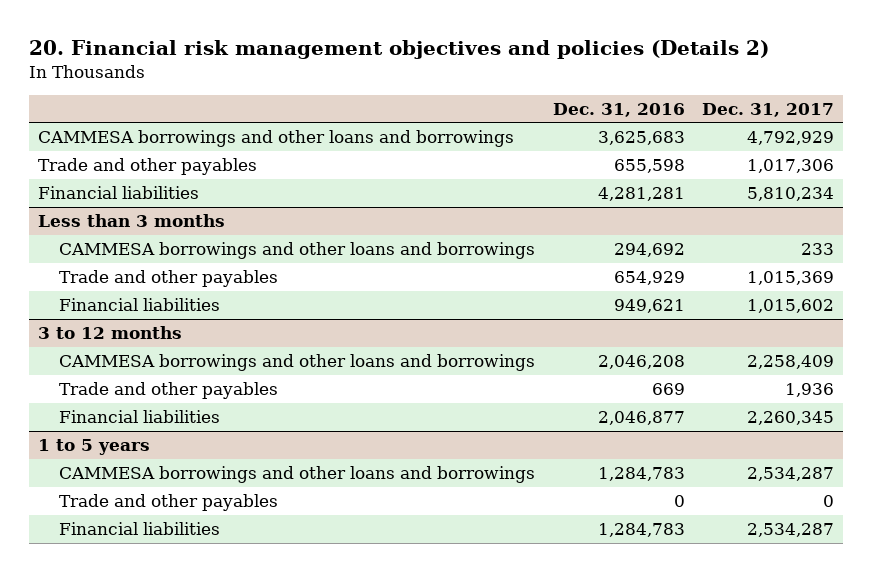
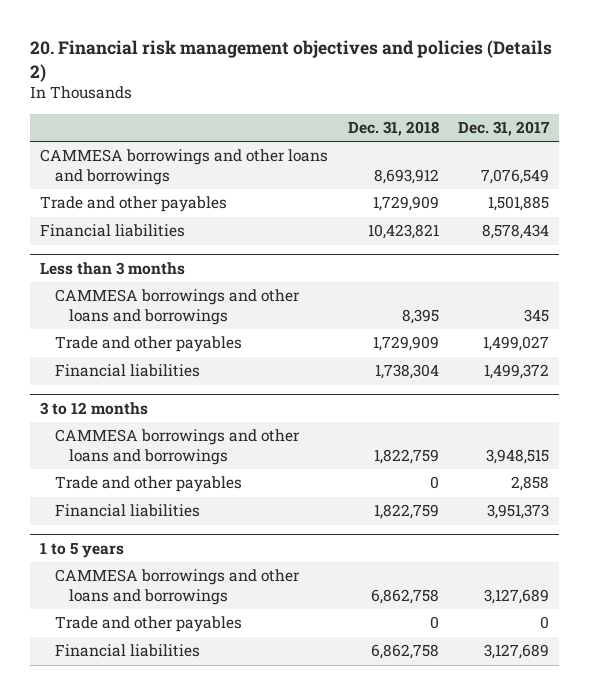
- | Dec. 31, 2016 | Dec. 31, 2017
+ | Dec. 31, 2018 | Dec. 31, 2017
- CAMMESA borrowings and other loans and borrowings | 3,625,683 | 4,792,929
- Trade and other payables | 655,598 | 1,017,306
- Financial liabilities | 4,281,281 | 5,810,234
+ CAMMESA borrowings and other loans and borrowings | 8,693,912 | 7,076,549
+ Trade and other payables | 1,729,909 | 1,501,885
+ Financial liabilities | 10,423,821 | 8,578,434
@ Less than 3 months
- CAMMESA borrowings and other loans and borrowings | 294,692 | 233
- Trade and other payables | 654,929 | 1,015,369
- Financial liabilities | 949,621 | 1,015,602
+ CAMMESA borrowings and other loans and borrowings | 8,395 | 345
+ Trade and other payables | 1,729,909 | 1,499,027
+ Financial liabilities | 1,738,304 | 1,499,372
@ 3 to 12 months
- CAMMESA borrowings and other loans and borrowings | 2,046,208 | 2,258,409
- Trade and other payables | 669 | 1,936
- Financial liabilities | 2,046,877 | 2,260,345
+ CAMMESA borrowings and other loans and borrowings | 1,822,759 | 3,948,515
+ Trade and other payables | 0 | 2,858
+ Financial liabilities | 1,822,759 | 3,951,373
@ 1 to 5 years
- CAMMESA borrowings and other loans and borrowings | 1,284,783 | 2,534,287
+ CAMMESA borrowings and other loans and borrowings | 6,862,758 | 3,127,689
- Financial liabilities | 1,284,783 | 2,534,287
+ Financial liabilities | 6,862,758 | 3,127,689

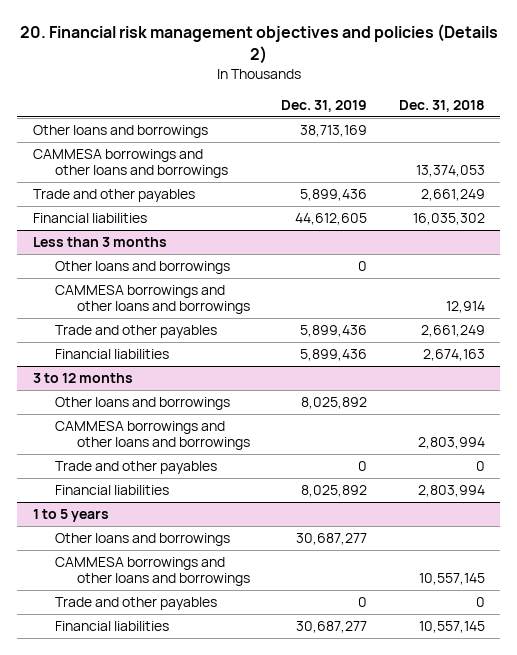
- | Dec. 31, 2018 | Dec. 31, 2017
+ | Dec. 31, 2019 | Dec. 31, 2018
- CAMMESA borrowings and other loans and borrowings | 8,693,912 | 7,076,549
- Trade and other payables | 1,729,909 | 1,501,885
- Financial liabilities | 10,423,821 | 8,578,434
+ Other loans and borrowings | 38,713,169 |
+ CAMMESA borrowings and other loans and borrowings | | 13,374,053
+ Trade and other payables | 5,899,436 | 2,661,249
+ Financial liabilities | 44,612,605 | 16,035,302
@ Less than 3 months
- CAMMESA borrowings and other loans and borrowings | 8,395 | 345
- Trade and other payables | 1,729,909 | 1,499,027
- Financial liabilities | 1,738,304 | 1,499,372
+ Other loans and borrowings | 0 |
+ CAMMESA borrowings and other loans and borrowings | | 12,914
+ Trade and other payables | 5,899,436 | 2,661,249
+ Financial liabilities | 5,899,436 | 2,674,163
@ 3 to 12 months
- CAMMESA borrowings and other loans and borrowings | 1,822,759 | 3,948,515
+ Other loans and borrowings | 8,025,892 |
+ CAMMESA borrowings and other loans and borrowings | | 2,803,994
- Financial liabilities | 1,822,759 | 3,951,373
+ Financial liabilities | 8,025,892 | 2,803,994
@ 1 to 5 years
- CAMMESA borrowings and other loans and borrowings | 6,862,758 | 3,127,689
+ Other loans and borrowings | 30,687,277 |
+ CAMMESA borrowings and other loans and borrowings | | 10,557,145
- Financial liabilities | 6,862,758 | 3,127,689
+ Financial liabilities | 30,687,277 | 10,557,145

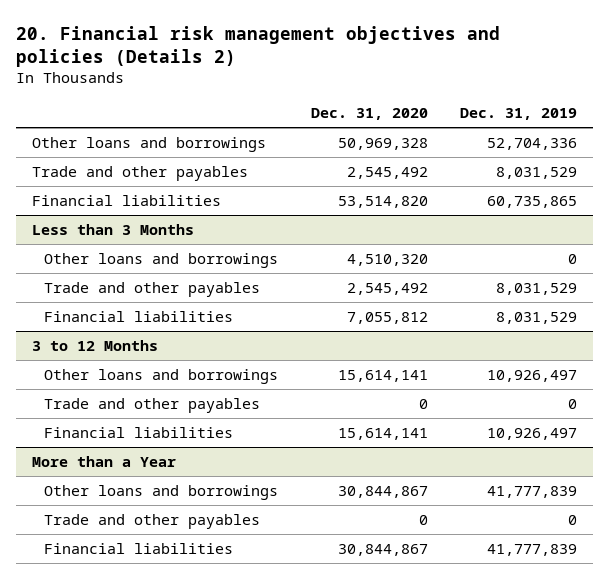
- | Dec. 31, 2019 | Dec. 31, 2018
+ | Dec. 31, 2020 | Dec. 31, 2019
- Other loans and borrowings | 38,713,169 |
- CAMMESA borrowings and other loans and borrowings | | 13,374,053
- Trade and other payables | 5,899,436 | 2,661,249
- Financial liabilities | 44,612,605 | 16,035,302
- Less than 3 months
+ Other loans and borrowings | 50,969,328 | 52,704,336
+ Trade and other payables | 2,545,492 | 8,031,529
+ Financial liabilities | 53,514,820 | 60,735,865
+ Less than 3 Months
- CAMMESA borrowings and other loans and borrowings | | 12,914
- Trade and other payables | 5,899,436 | 2,661,249
- Financial liabilities | 5,899,436 | 2,674,163
- 3 to 12 months
- Other loans and borrowings | 8,025,892 |
- CAMMESA borrowings and other loans and borrowings | | 2,803,994
+ Trade and other payables | 2,545,492 | 8,031,529
+ Financial liabilities | 7,055,812 | 8,031,529
+ 3 to 12 Months
+ Other loans and borrowings | 15,614,141 | 10,926,497
- Financial liabilities | 8,025,892 | 2,803,994
- 1 to 5 years
- Other loans and borrowings | 30,687,277 |
- CAMMESA borrowings and other loans and borrowings | | 10,557,145
+ Financial liabilities | 15,614,141 | 10,926,497
+ More than a Year
+ Other loans and borrowings | 30,844,867 | 41,777,839
- Financial liabilities | 30,687,277 | 10,557,145
+ Financial liabilities | 30,844,867 | 41,777,839

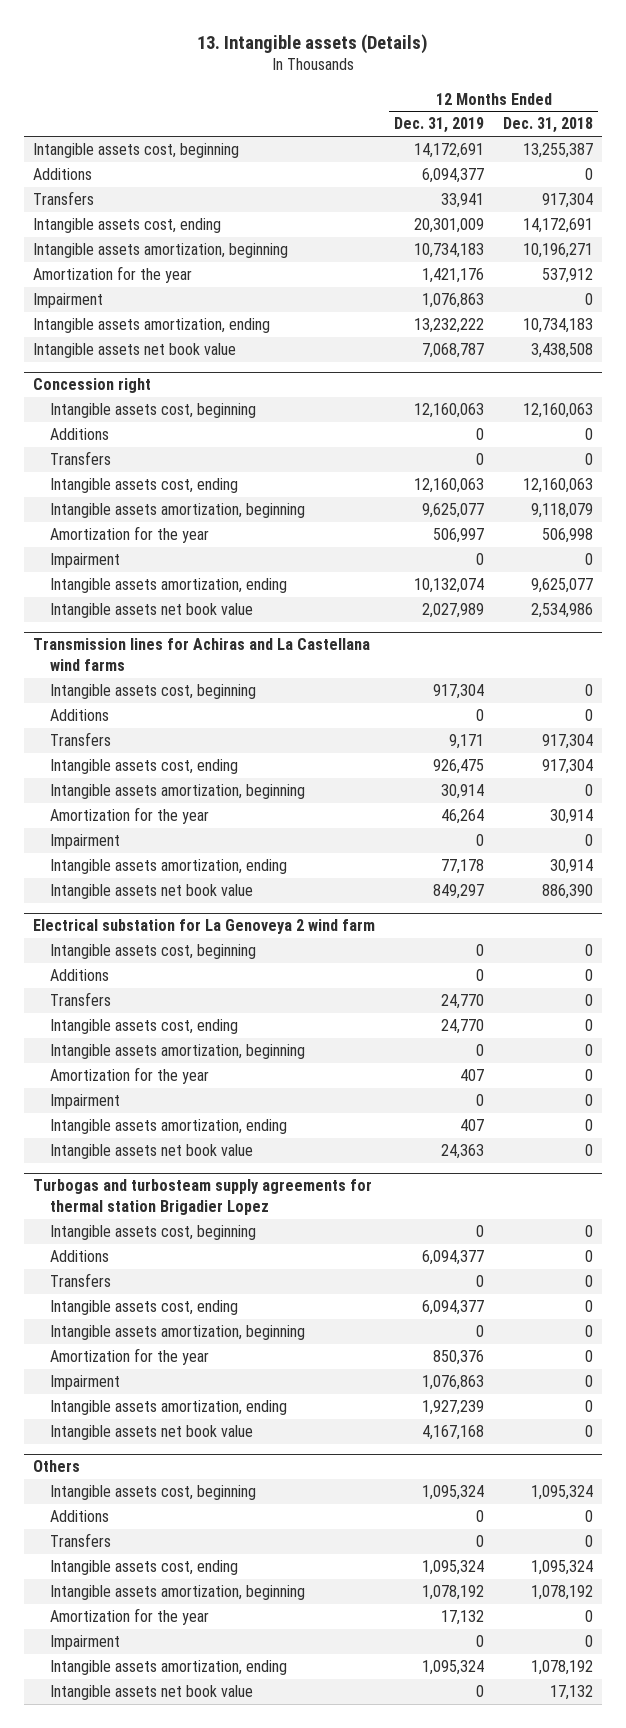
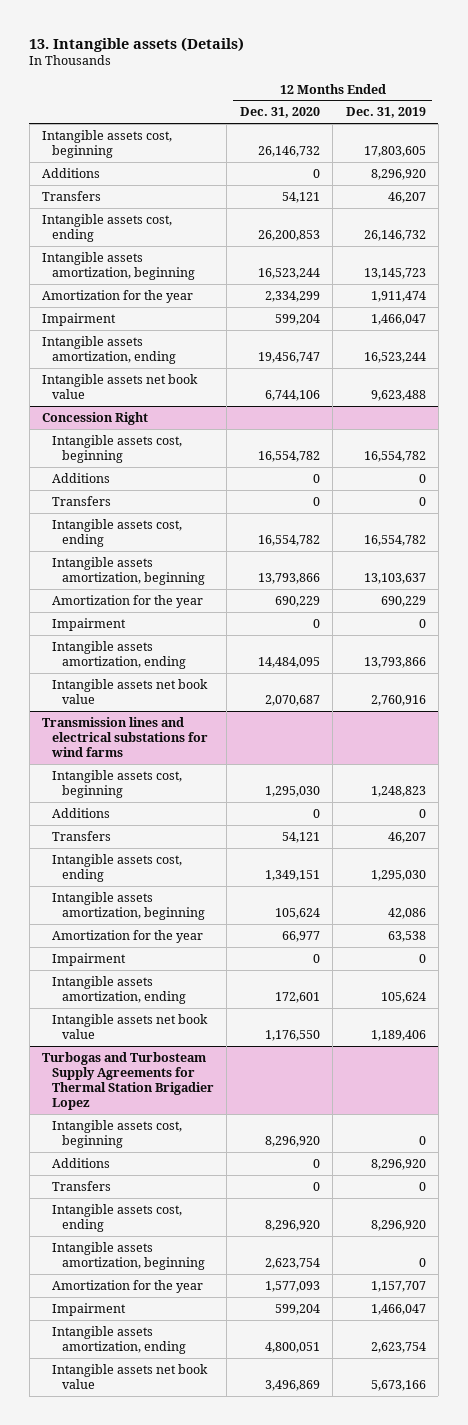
- | 12 Months Ended Dec. 31, 2019 | 12 Months Ended Dec. 31, 2018
+ | 12 Months Ended Dec. 31, 2020 | 12 Months Ended Dec. 31, 2019
- Intangible assets cost, beginning | 14,172,691 | 13,255,387
- Additions | 6,094,377 | 0
- Transfers | 33,941 | 917,304
- Intangible assets cost, ending | 20,301,009 | 14,172,691
- Intangible assets amortization, beginning | 10,734,183 | 10,196,271
- Amortization for the year | 1,421,176 | 537,912
- Impairment | 1,076,863 | 0
- Intangible assets amortization, ending | 13,232,222 | 10,734,183
- Intangible assets net book value | 7,068,787 | 3,438,508
- Concession right
- Intangible assets cost, beginning | 12,160,063 | 12,160,063
+ Intangible assets cost, beginning | 26,146,732 | 17,803,605
+ Additions | 0 | 8,296,920
+ Transfers | 54,121 | 46,207
+ Intangible assets cost, ending | 26,200,853 | 26,146,732
+ Intangible assets amortization, beginning | 16,523,244 | 13,145,723
+ Amortization for the year | 2,334,299 | 1,911,474
+ Impairment | 599,204 | 1,466,047
+ Intangible assets amortization, ending | 19,456,747 | 16,523,244
+ Intangible assets net book value | 6,744,106 | 9,623,488
+ Concession Right
+ Intangible assets cost, beginning | 16,554,782 | 16,554,782
- Intangible assets cost, ending | 12,160,063 | 12,160,063
- Intangible assets amortization, beginning | 9,625,077 | 9,118,079
- Amortization for the year | 506,997 | 506,998
- Impairment | 0 | 0
- Intangible assets amortization, ending | 10,132,074 | 9,625,077
- Intangible assets net book value | 2,027,989 | 2,534,986
- Transmission lines for Achiras and La Castellana wind farms
- Intangible assets cost, beginning | 917,304 | 0
- Additions | 0 | 0
- Transfers | 9,171 | 917,304
- Intangible assets cost, ending | 926,475 | 917,304
- Intangible assets amortization, beginning | 30,914 | 0
- Amortization for the year | 46,264 | 30,914
+ Intangible assets cost, ending | 16,554,782 | 16,554,782
+ Intangible assets amortization, beginning | 13,793,866 | 13,103,637
+ Amortization for the year | 690,229 | 690,229
- Intangible assets amortization, ending | 77,178 | 30,914
- Intangible assets net book value | 849,297 | 886,390
- Electrical substation for La Genoveya 2 wind farm
- Intangible assets cost, beginning | 0 | 0
+ Intangible assets amortization, ending | 14,484,095 | 13,793,866
+ Intangible assets net book value | 2,070,687 | 2,760,916
+ Transmission lines and electrical substations for wind farms
+ Intangible assets cost, beginning | 1,295,030 | 1,248,823
- Transfers | 24,770 | 0
- Intangible assets cost, ending | 24,770 | 0
- Intangible assets amortization, beginning | 0 | 0
- Amortization for the year | 407 | 0
+ Transfers | 54,121 | 46,207
+ Intangible assets cost, ending | 1,349,151 | 1,295,030
+ Intangible assets amortization, beginning | 105,624 | 42,086
+ Amortization for the year | 66,977 | 63,538
- Intangible assets amortization, ending | 407 | 0
- Intangible assets net book value | 24,363 | 0
- Turbogas and turbosteam supply agreements for thermal station Brigadier Lopez
+ Intangible assets amortization, ending | 172,601 | 105,624
+ Intangible assets net book value | 1,176,550 | 1,189,406
+ Turbogas and Turbosteam Supply Agreements for Thermal Station Brigadier Lopez
- Additions | 6,094,377 | 0
+ Additions | 0 | 8,296,920
- Intangible assets cost, ending | 6,094,377 | 0
+ Intangible assets cost, ending | 8,296,920 | 8,296,920
- Amortization for the year | 850,376 | 0
- Impairment | 1,076,863 | 0
- Intangible assets amortization, ending | 1,927,239 | 0
- Intangible assets net book value | 4,167,168 | 0
- Others
- Intangible assets cost, beginning | 1,095,324 | 1,095,324
- Additions | 0 | 0
- Transfers | 0 | 0
- Intangible assets cost, ending | 1,095,324 | 1,095,324
- Intangible assets amortization, beginning | 1,078,192 | 1,078,192
- Amortization for the year | 17,132 | 0
- Impairment | 0 | 0
- Intangible assets amortization, ending | 1,095,324 | 1,078,192
- Intangible assets net book value | 0 | 17,132
+ Amortization for the year | 1,577,093 | 1,157,707
+ Impairment | 599,204 | 1,466,047
+ Intangible assets amortization, ending | 4,800,051 | 2,623,754
+ Intangible assets net book value | 3,496,869 | 5,673,166

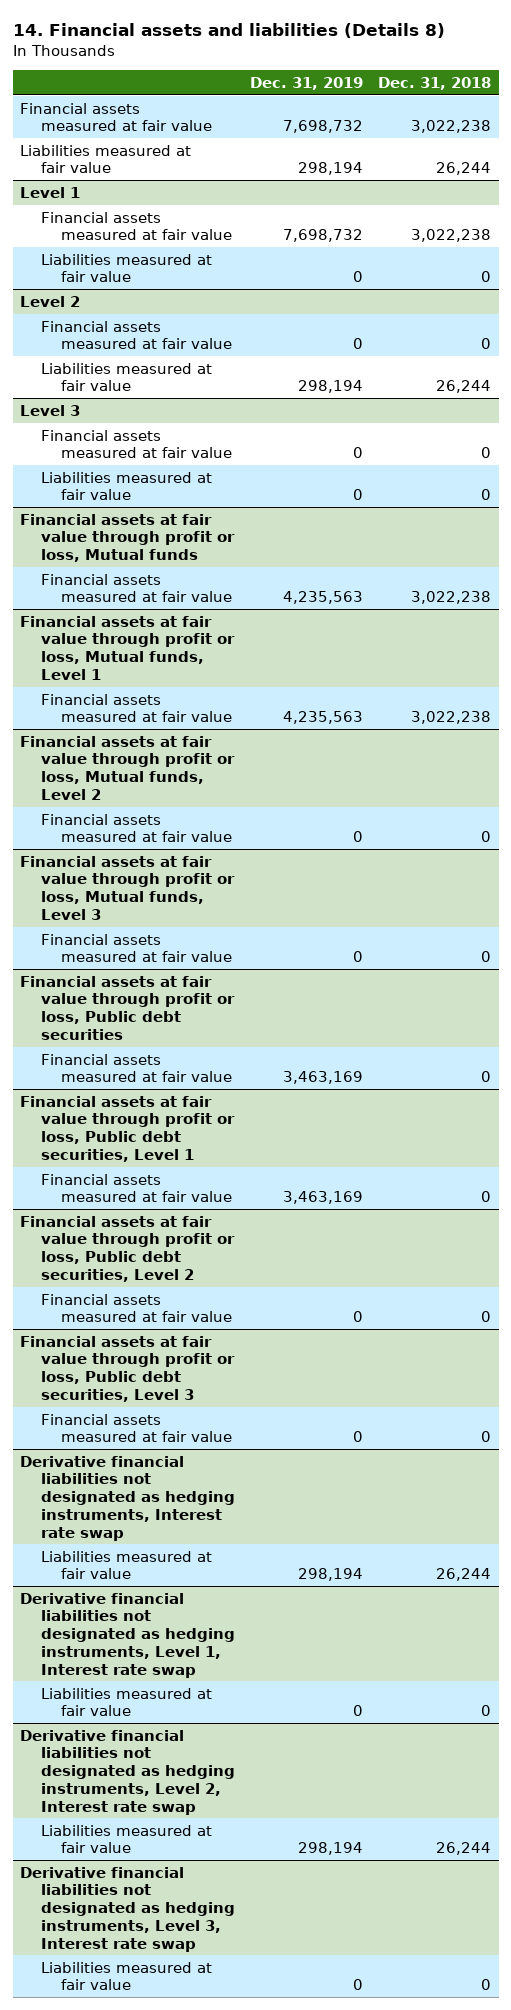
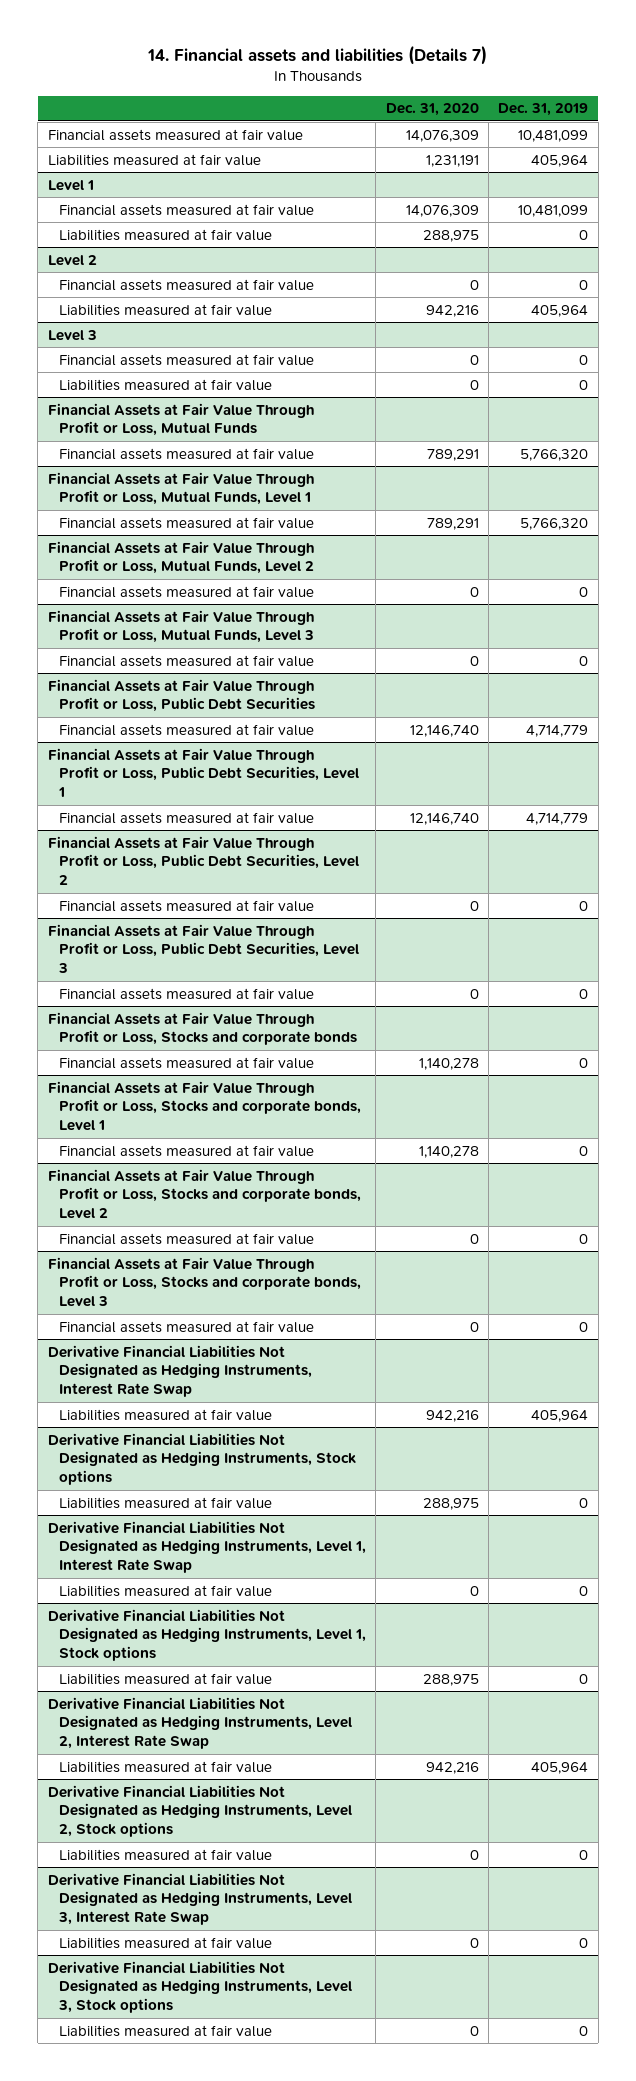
- 14. Financial assets and liabilities (Details 8)
+ 14. Financial assets and liabilities (Details 7)
- | Dec. 31, 2019 | Dec. 31, 2018
+ | Dec. 31, 2020 | Dec. 31, 2019
- Financial assets measured at fair value | 7,698,732 | 3,022,238
- Liabilities measured at fair value | 298,194 | 26,244
+ Financial assets measured at fair value | 14,076,309 | 10,481,099
+ Liabilities measured at fair value | 1,231,191 | 405,964
@ Level 1
- Financial assets measured at fair value | 7,698,732 | 3,022,238
+ Financial assets measured at fair value | 14,076,309 | 10,481,099
@ Level 2
- Liabilities measured at fair value | 298,194 | 26,244
+ Liabilities measured at fair value | 942,216 | 405,964
- Financial assets at fair value through profit or loss, Mutual funds
- Financial assets measured at fair value | 4,235,563 | 3,022,238
- Financial assets at fair value through profit or loss, Mutual funds, Level 1
- Financial assets measured at fair value | 4,235,563 | 3,022,238
- Financial assets at fair value through profit or loss, Mutual funds, Level 2
+ Financial Assets at Fair Value Through Profit or Loss, Mutual Funds
+ Financial assets measured at fair value | 789,291 | 5,766,320
+ Financial Assets at Fair Value Through Profit or Loss, Mutual Funds, Level 1
+ Financial assets measured at fair value | 789,291 | 5,766,320
+ Financial Assets at Fair Value Through Profit or Loss, Mutual Funds, Level 2
- Financial assets at fair value through profit or loss, Mutual funds, Level 3
+ Financial Assets at Fair Value Through Profit or Loss, Mutual Funds, Level 3
- Financial assets at fair value through profit or loss, Public debt securities
- Financial assets measured at fair value | 3,463,169 | 0
- Financial assets at fair value through profit or loss, Public debt securities, Level 1
- Financial assets measured at fair value | 3,463,169 | 0
- Financial assets at fair value through profit or loss, Public debt securities, Level 2
+ Financial Assets at Fair Value Through Profit or Loss, Public Debt Securities
+ Financial assets measured at fair value | 12,146,740 | 4,714,779
+ Financial Assets at Fair Value Through Profit or Loss, Public Debt Securities, Level 1
+ Financial assets measured at fair value | 12,146,740 | 4,714,779
+ Financial Assets at Fair Value Through Profit or Loss, Public Debt Securities, Level 2
- Financial assets at fair value through profit or loss, Public debt securities, Level 3
+ Financial Assets at Fair Value Through Profit or Loss, Public Debt Securities, Level 3
- Derivative financial liabilities not designated as hedging instruments, Interest rate swap
- Liabilities measured at fair value | 298,194 | 26,244
- Derivative financial liabilities not designated as hedging instruments, Level 1, Interest rate swap
+ Financial Assets at Fair Value Through Profit or Loss, Stocks and corporate bonds
+ Financial assets measured at fair value | 1,140,278 | 0
+ Financial Assets at Fair Value Through Profit or Loss, Stocks and corporate bonds, Level 1
+ Financial assets measured at fair value | 1,140,278 | 0
+ Financial Assets at Fair Value Through Profit or Loss, Stocks and corporate bonds, Level 2
+ Financial assets measured at fair value | 0 | 0
+ Financial Assets at Fair Value Through Profit or Loss, Stocks and corporate bonds, Level 3
+ Financial assets measured at fair value | 0 | 0
+ Derivative Financial Liabilities Not Designated as Hedging Instruments, Interest Rate Swap
+ Liabilities measured at fair value | 942,216 | 405,964
+ Derivative Financial Liabilities Not Designated as Hedging Instruments, Stock options
- Derivative financial liabilities not designated as hedging instruments, Level 2, Interest rate swap
- Liabilities measured at fair value | 298,194 | 26,244
- Derivative financial liabilities not designated as hedging instruments, Level 3, Interest rate swap
+ Derivative Financial Liabilities Not Designated as Hedging Instruments, Level 1, Interest Rate Swap
+ Derivative Financial Liabilities Not Designated as Hedging Instruments, Level 1, Stock options
+ Liabilities measured at fair value | 288,975 | 0
+ Derivative Financial Liabilities Not Designated as Hedging Instruments, Level 2, Interest Rate Swap
+ Liabilities measured at fair value | 942,216 | 405,964
+ Derivative Financial Liabilities Not Designated as Hedging Instruments, Level 2, Stock options
+ Liabilities measured at fair value | 0 | 0
+ Derivative Financial Liabilities Not Designated as Hedging Instruments, Level 3, Interest Rate Swap
+ Liabilities measured at fair value | 0 | 0
+ Derivative Financial Liabilities Not Designated as Hedging Instruments, Level 3, Stock options
+ Liabilities measured at fair value | 0 | 0

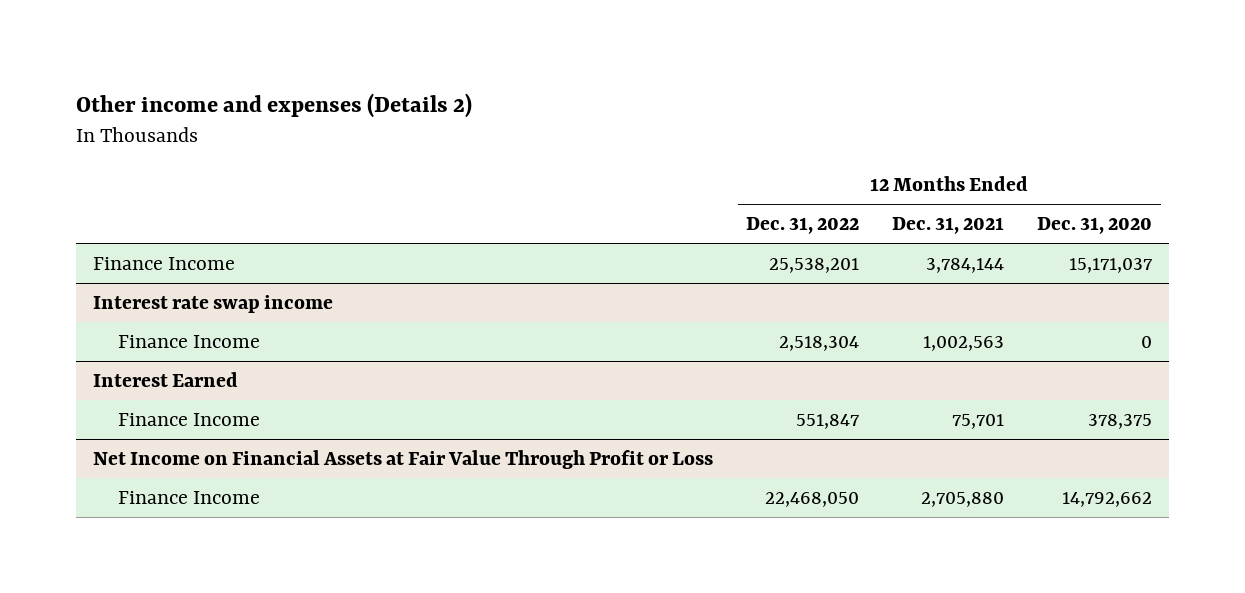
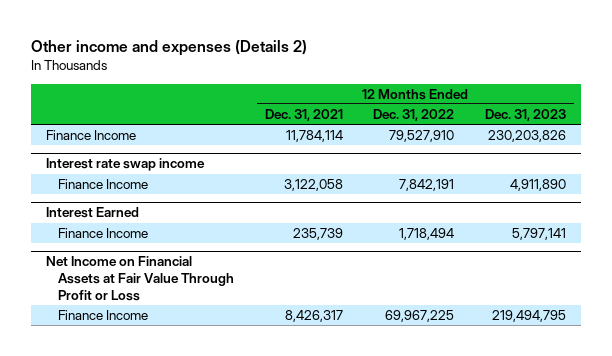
- | 12 Months Ended Dec. 31, 2022 | 12 Months Ended Dec. 31, 2021 | 12 Months Ended Dec. 31, 2020
+ | 12 Months Ended Dec. 31, 2021 | 12 Months Ended Dec. 31, 2022 | 12 Months Ended Dec. 31, 2023
- Finance Income | 25,538,201 | 3,784,144 | 15,171,037
+ Finance Income | 11,784,114 | 79,527,910 | 230,203,826
@ Interest rate swap income
- Finance Income | 2,518,304 | 1,002,563 | 0
+ Finance Income | 3,122,058 | 7,842,191 | 4,911,890
@ Interest Earned
- Finance Income | 551,847 | 75,701 | 378,375
+ Finance Income | 235,739 | 1,718,494 | 5,797,141
@ Net Income on Financial Assets at Fair Value Through Profit or Loss
- Finance Income | 22,468,050 | 2,705,880 | 14,792,662
+ Finance Income | 8,426,317 | 69,967,225 | 219,494,795

